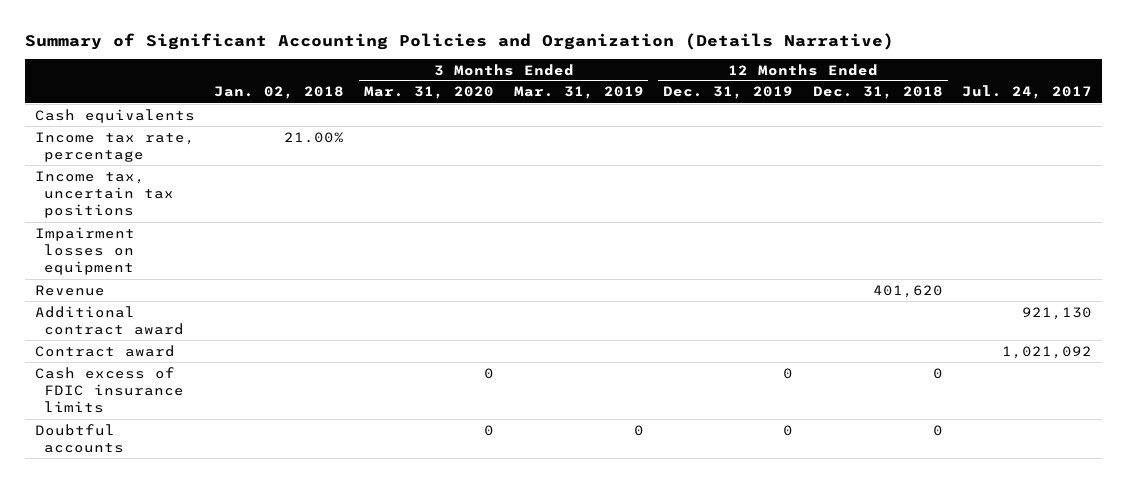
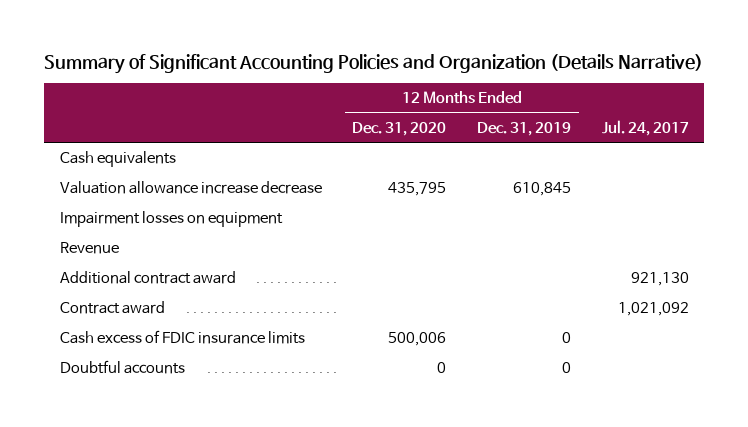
- | Jan. 02, 2018 | 3 Months Ended Mar. 31, 2020 | 3 Months Ended Mar. 31, 2019 | 12 Months Ended Dec. 31, 2019 | 12 Months Ended Dec. 31, 2018 | Jul. 24, 2017
+ | 12 Months Ended Dec. 31, 2020 | 12 Months Ended Dec. 31, 2019 | Jul. 24, 2017
- Income tax rate, percentage | 21.00% | | | | |
- Income tax, uncertain tax positions
+ Valuation allowance increase decrease | 435,795 | 610,845 |

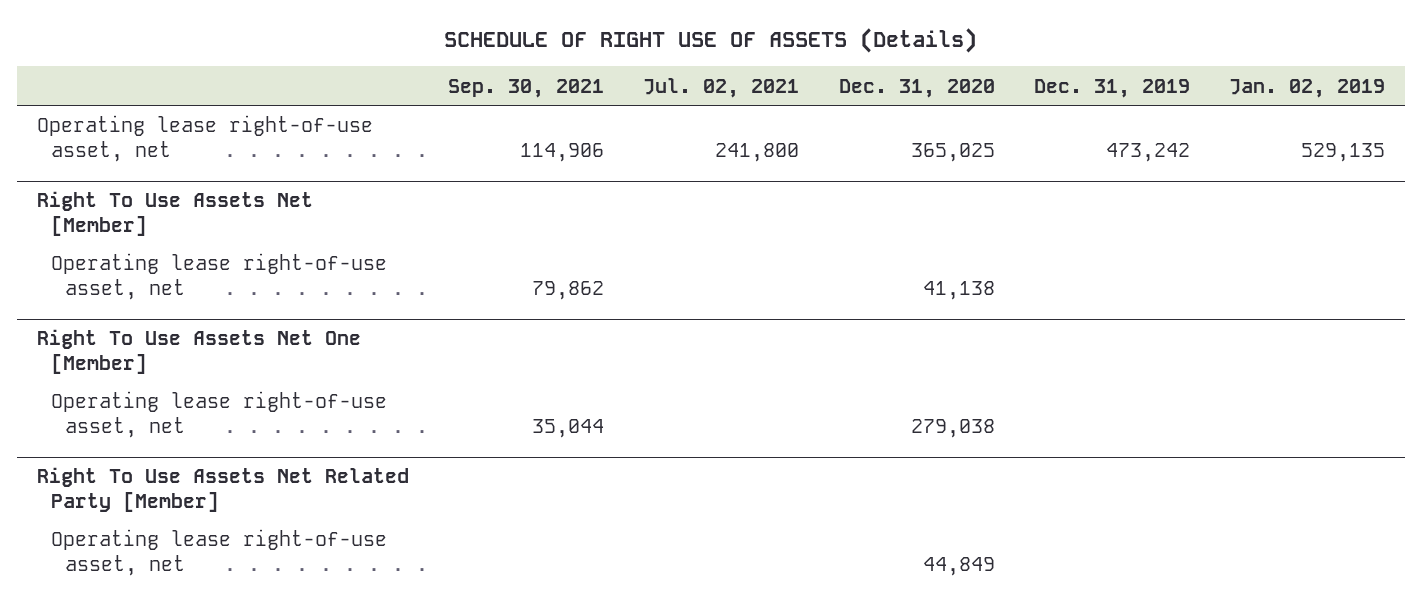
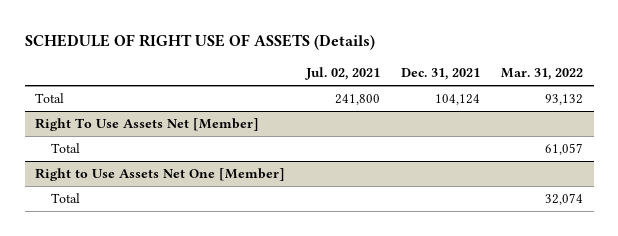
- | Sep. 30, 2021 | Jul. 02, 2021 | Dec. 31, 2020 | Dec. 31, 2019 | Jan. 02, 2019
+ | Jul. 02, 2021 | Dec. 31, 2021 | Mar. 31, 2022
- Operating lease right-of-use asset, net | 114,906 | 241,800 | 365,025 | 473,242 | 529,135
+ Total | 241,800 | 104,124 | 93,132
@ Right To Use Assets Net [Member]
- Operating lease right-of-use asset, net | 79,862 | | 41,138 | |
- Right To Use Assets Net One [Member]
- Operating lease right-of-use asset, net | 35,044 | | 279,038 | |
- Right To Use Assets Net Related Party [Member]
- Operating lease right-of-use asset, net | | | 44,849 | |
@ Right To Use Assets Net [Member]
+ Total | | | 61,057
+ Right to Use Assets Net One [Member]
+ Total | | | 32,074

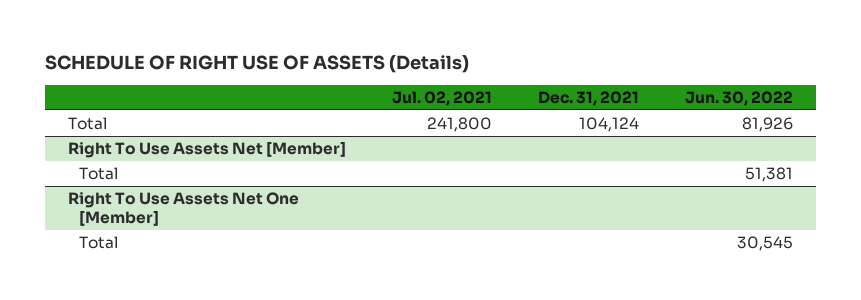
- | Jul. 02, 2021 | Dec. 31, 2021 | Mar. 31, 2022
+ | Jul. 02, 2021 | Dec. 31, 2021 | Jun. 30, 2022
- Right to Use Assets Net One [Member]
+ Right To Use Assets Net One [Member]

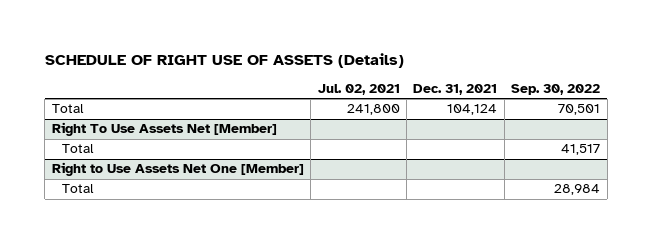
- | Jul. 02, 2021 | Dec. 31, 2021 | Jun. 30, 2022
+ | Jul. 02, 2021 | Dec. 31, 2021 | Sep. 30, 2022
- Right To Use Assets Net One [Member]
+ Right to Use Assets Net One [Member]

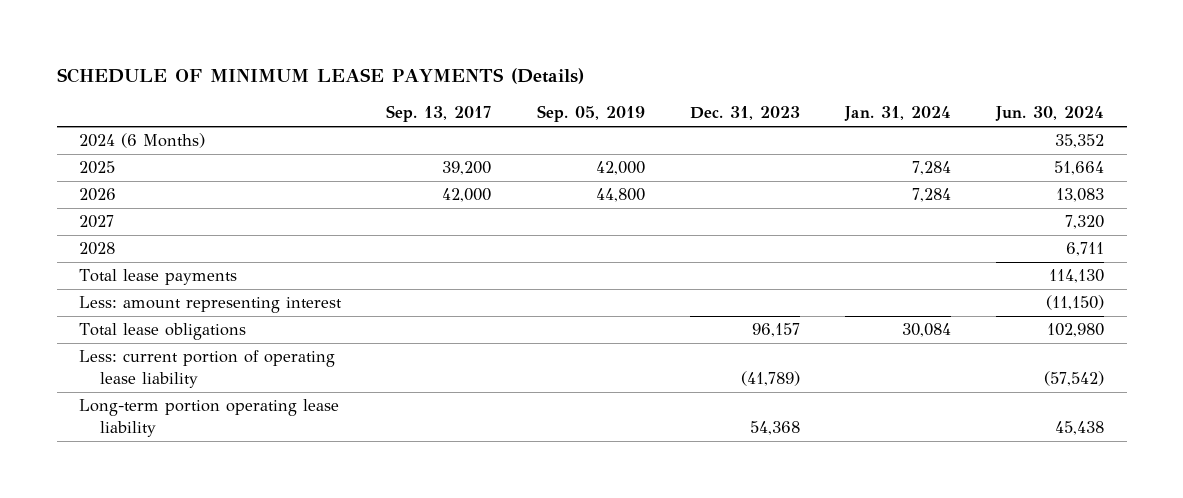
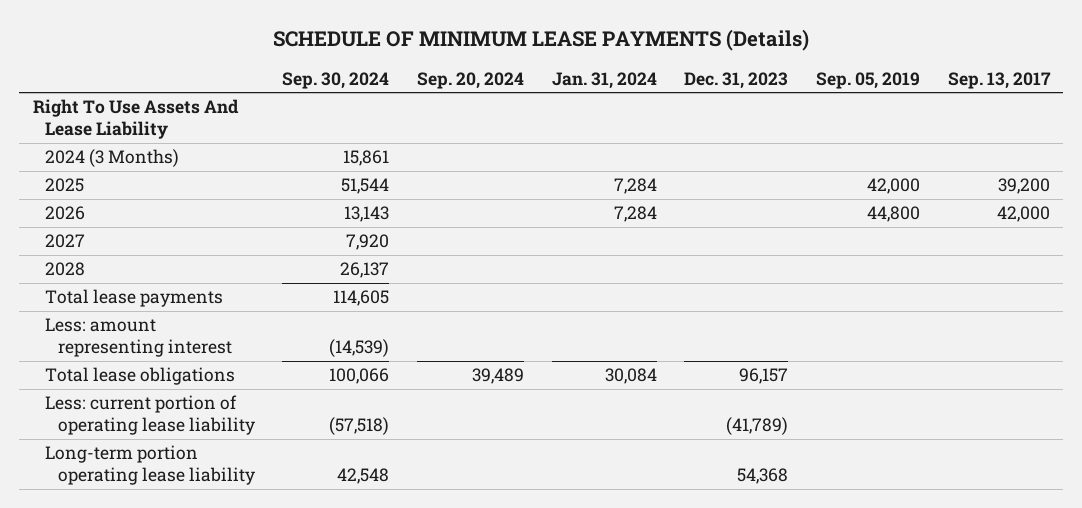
- | Sep. 13, 2017 | Sep. 05, 2019 | Dec. 31, 2023 | Jan. 31, 2024 | Jun. 30, 2024
+ | Sep. 30, 2024 | Sep. 20, 2024 | Jan. 31, 2024 | Dec. 31, 2023 | Sep. 05, 2019 | Sep. 13, 2017
- 2024 (6 Months) | | | | | 35,352
+ Right To Use Assets And Lease Liability
+ 2024 (3 Months) | 15,861 | | | | |

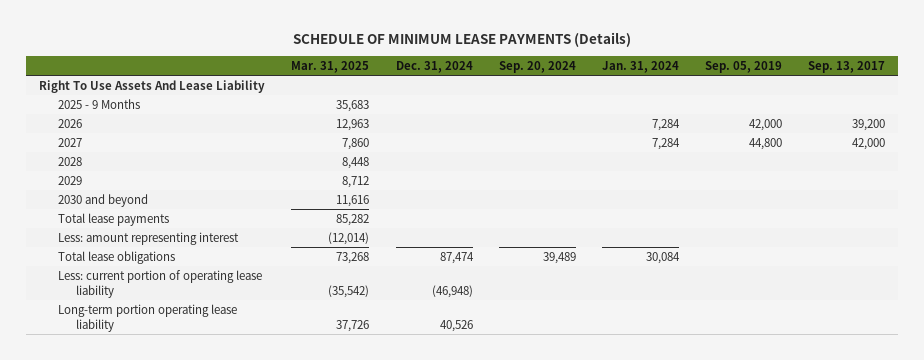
- | Sep. 30, 2024 | Sep. 20, 2024 | Jan. 31, 2024 | Dec. 31, 2023 | Sep. 05, 2019 | Sep. 13, 2017
+ | Mar. 31, 2025 | Dec. 31, 2024 | Sep. 20, 2024 | Jan. 31, 2024 | Sep. 05, 2019 | Sep. 13, 2017
- 2024 (3 Months) | 15,861 | | | | |
- 2025 | 51,544 | | 7,284 | | 42,000 | 39,200
- 2026 | 13,143 | | 7,284 | | 44,800 | 42,000
- 2027 | 7,920 | | | | |
+ 2025 - 9 Months | 35,683 | | | | |
+ 2026 | 12,963 | | | 7,284 | 42,000 | 39,200
+ 2027 | 7,860 | | | 7,284 | 44,800 | 42,000
+ 2029 | 8,712 | | | | |
+ 2030 and beyond | 11,616 | | | | |

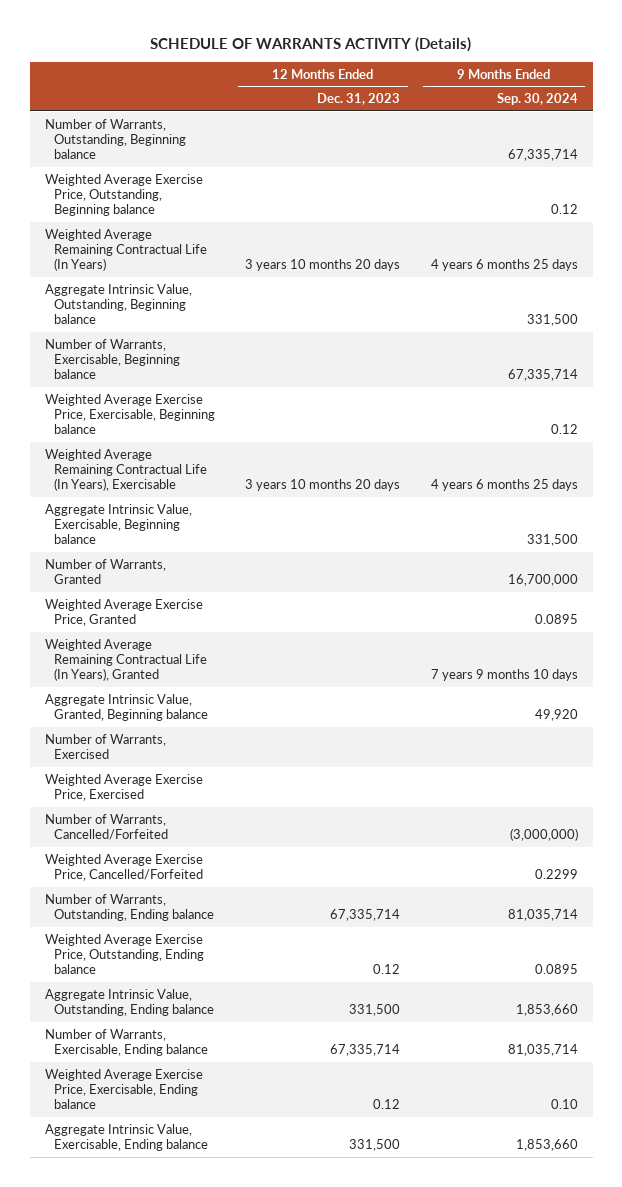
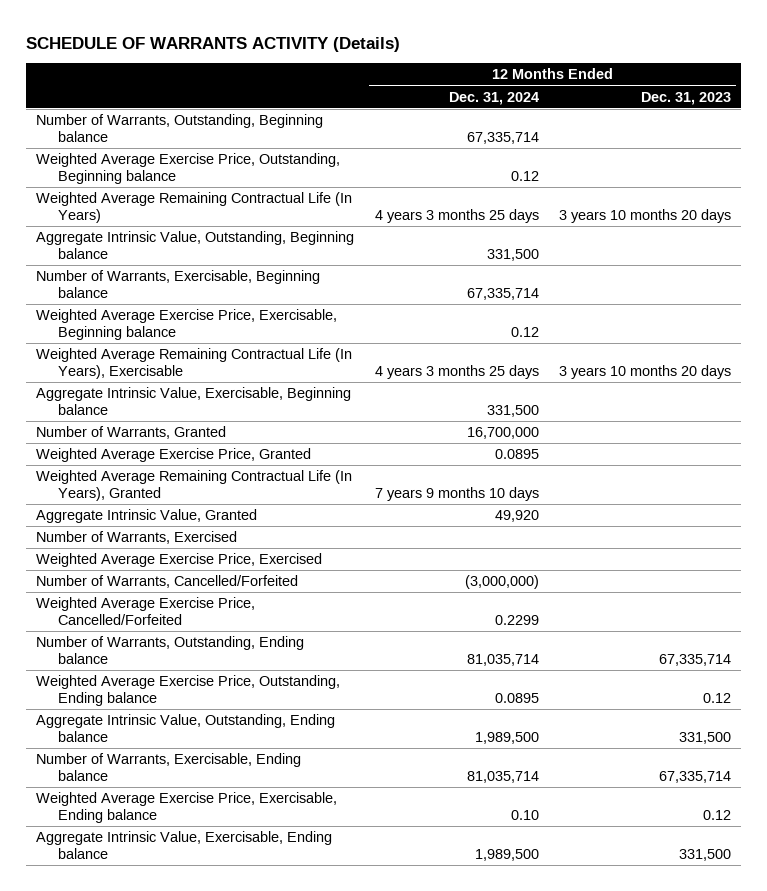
- | 12 Months Ended Dec. 31, 2023 | 9 Months Ended Sep. 30, 2024
+ | 12 Months Ended Dec. 31, 2024 | 12 Months Ended Dec. 31, 2023
- Aggregate Intrinsic Value, Granted, Beginning balance | | 49,920
+ Aggregate Intrinsic Value, Granted | 49,920 |

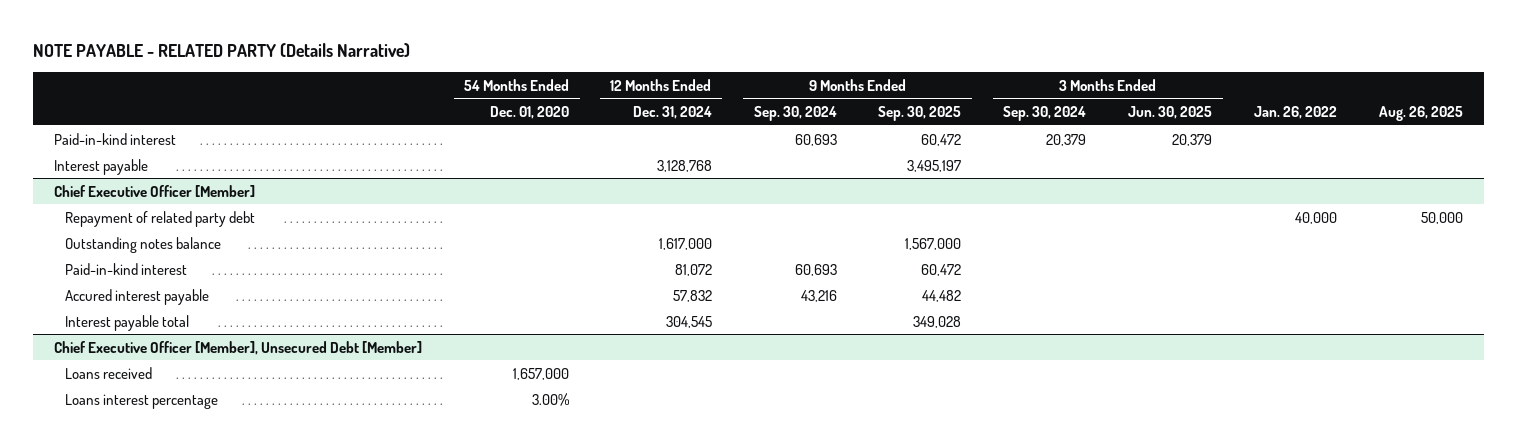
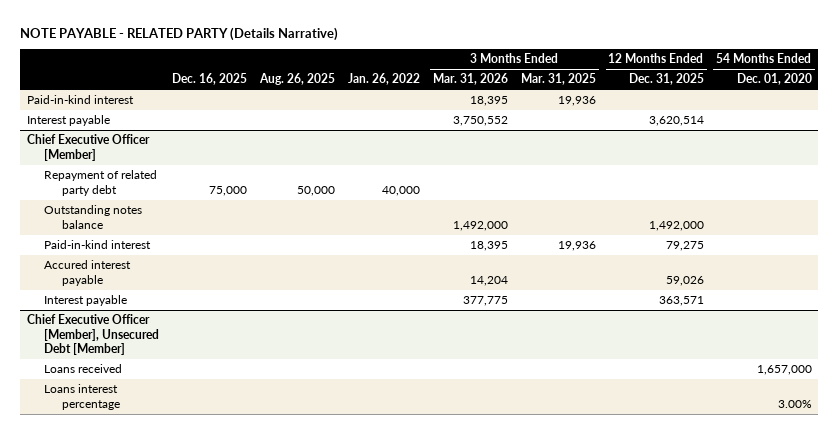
- | 54 Months Ended Dec. 01, 2020 | 12 Months Ended Dec. 31, 2024 | 9 Months Ended Sep. 30, 2024 | 9 Months Ended Sep. 30, 2025 | 3 Months Ended Sep. 30, 2024 | 3 Months Ended Jun. 30, 2025 | Jan. 26, 2022 | Aug. 26, 2025
+ | Dec. 16, 2025 | Aug. 26, 2025 | Jan. 26, 2022 | 3 Months Ended Mar. 31, 2026 | 3 Months Ended Mar. 31, 2025 | 12 Months Ended Dec. 31, 2025 | 54 Months Ended Dec. 01, 2020
@ Chief Executive Officer [Member]
- Interest payable total | | 304,545 | | 349,028 | | | |
+ Interest payable | | | | 377,775 | | 363,571 |

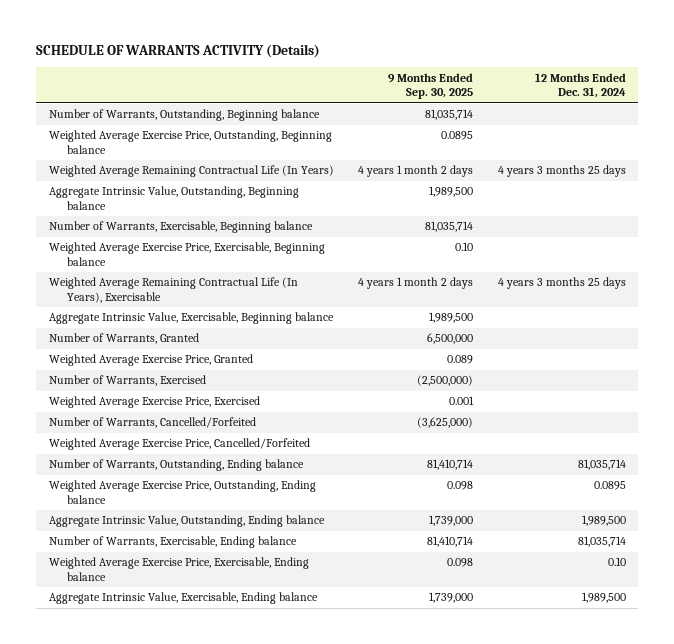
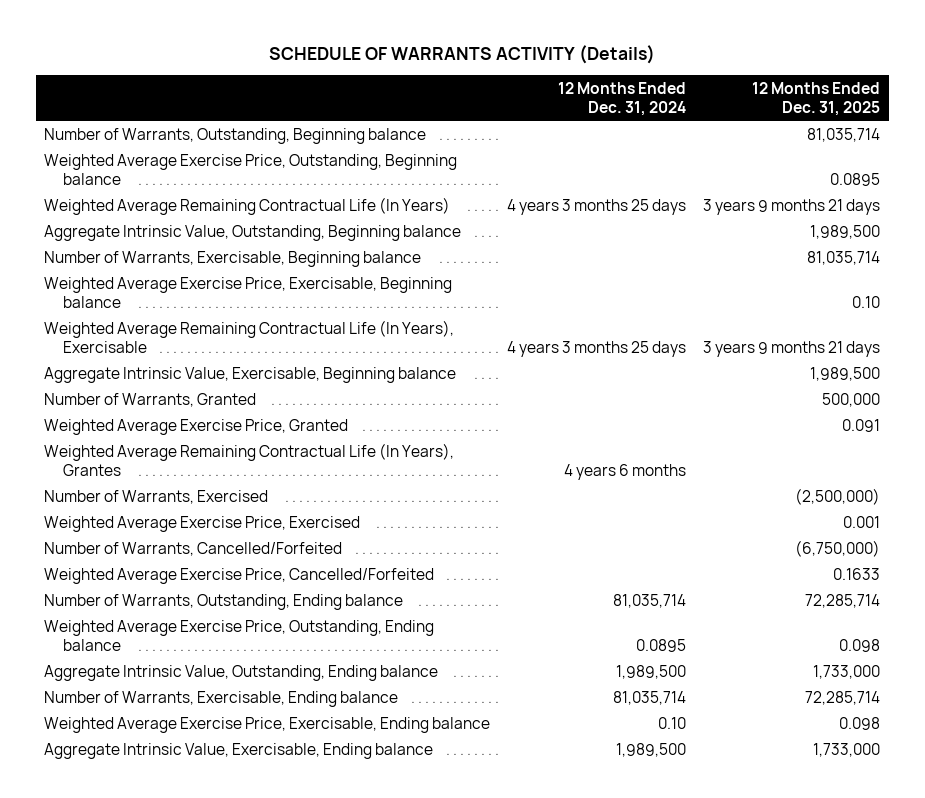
- | 9 Months Ended Sep. 30, 2025 | 12 Months Ended Dec. 31, 2024
+ | 12 Months Ended Dec. 31, 2024 | 12 Months Ended Dec. 31, 2025
+ Weighted Average Remaining Contractual Life (In Years), Grantes | 4 years 6 months |

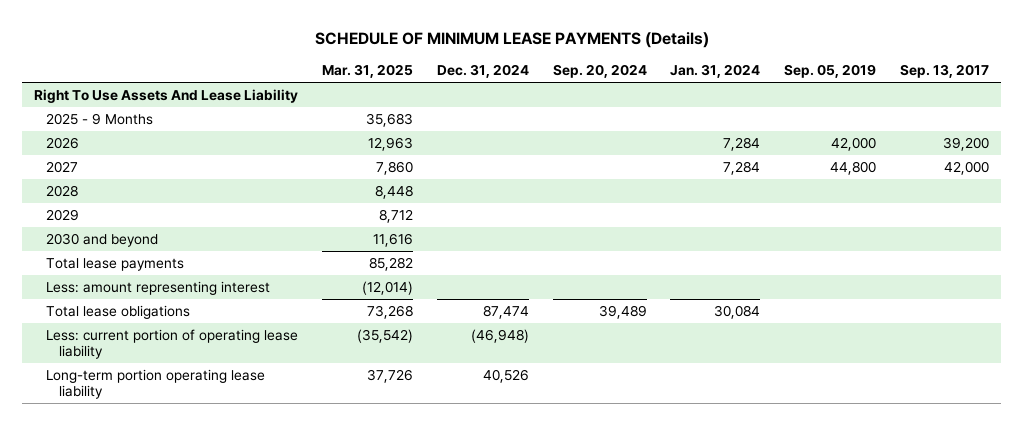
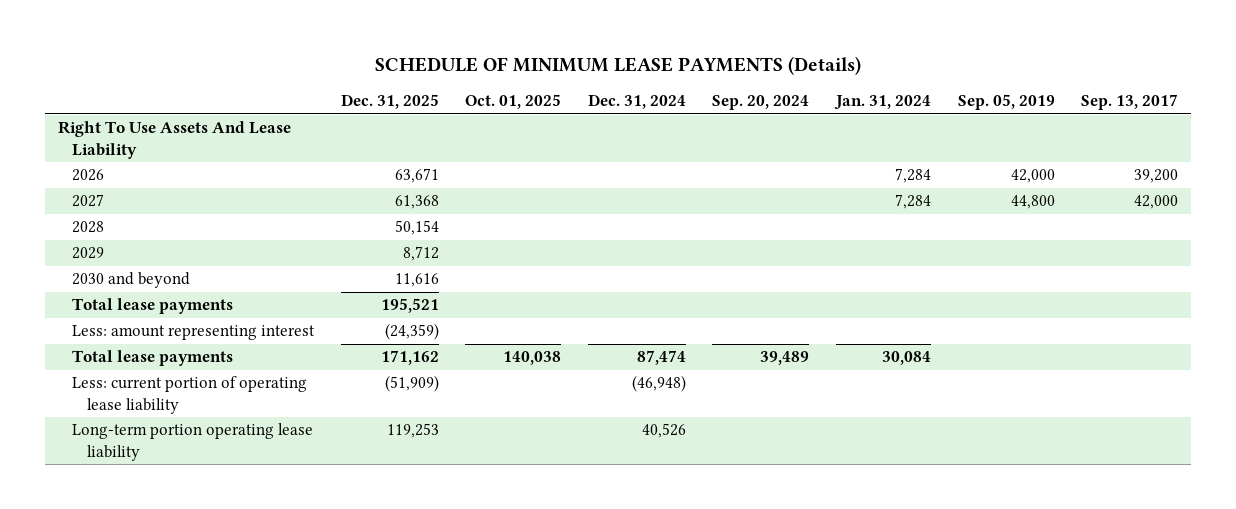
- | Mar. 31, 2025 | Dec. 31, 2024 | Sep. 20, 2024 | Jan. 31, 2024 | Sep. 05, 2019 | Sep. 13, 2017
+ | Dec. 31, 2025 | Oct. 01, 2025 | Dec. 31, 2024 | Sep. 20, 2024 | Jan. 31, 2024 | Sep. 05, 2019 | Sep. 13, 2017
- 2025 - 9 Months | 35,683 | | | | |
- Total lease obligations | 73,268 | 87,474 | 39,489 | 30,084 | |
+ Total lease payments | 171,162 | 140,038 | 87,474 | 39,489 | 30,084 | |

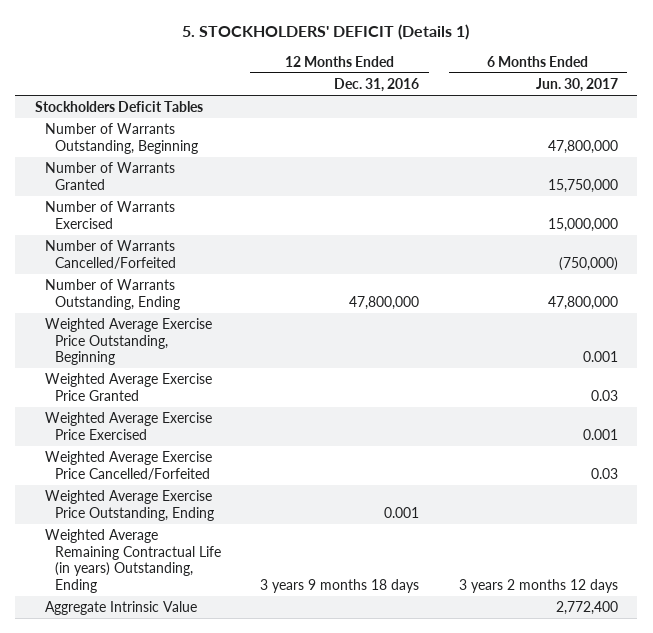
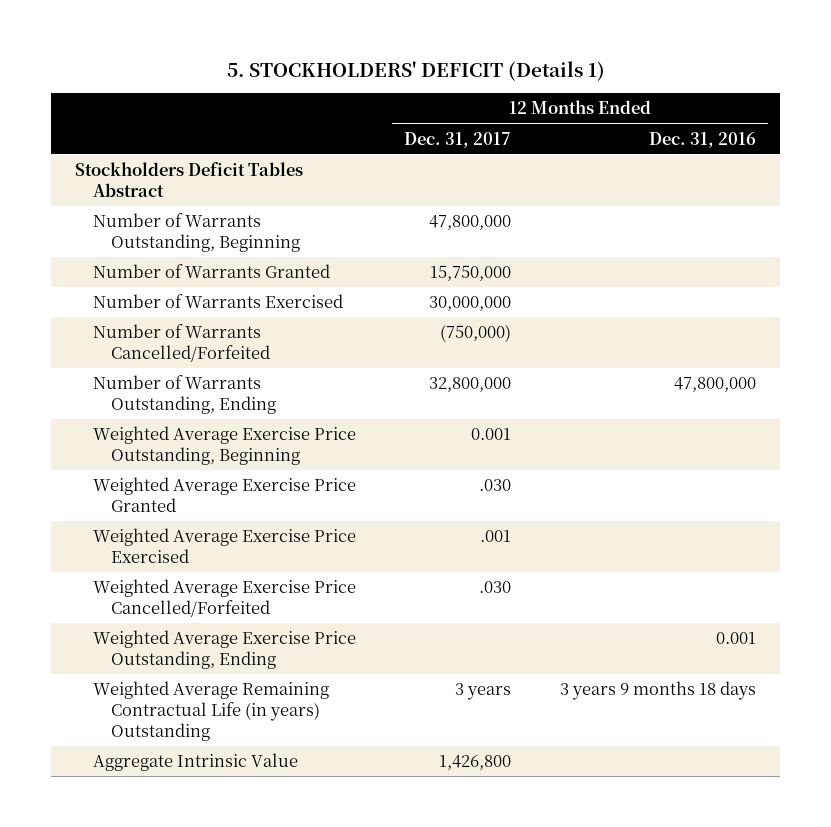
- | 12 Months Ended Dec. 31, 2016 | 6 Months Ended Jun. 30, 2017
+ | 12 Months Ended Dec. 31, 2017 | 12 Months Ended Dec. 31, 2016
- Stockholders Deficit Tables
+ Stockholders Deficit Tables Abstract
- Weighted Average Remaining Contractual Life (in years) Outstanding, Ending | 3 years 9 months 18 days | 3 years 2 months 12 days
+ Weighted Average Remaining Contractual Life (in years) Outstanding | 3 years | 3 years 9 months 18 days

